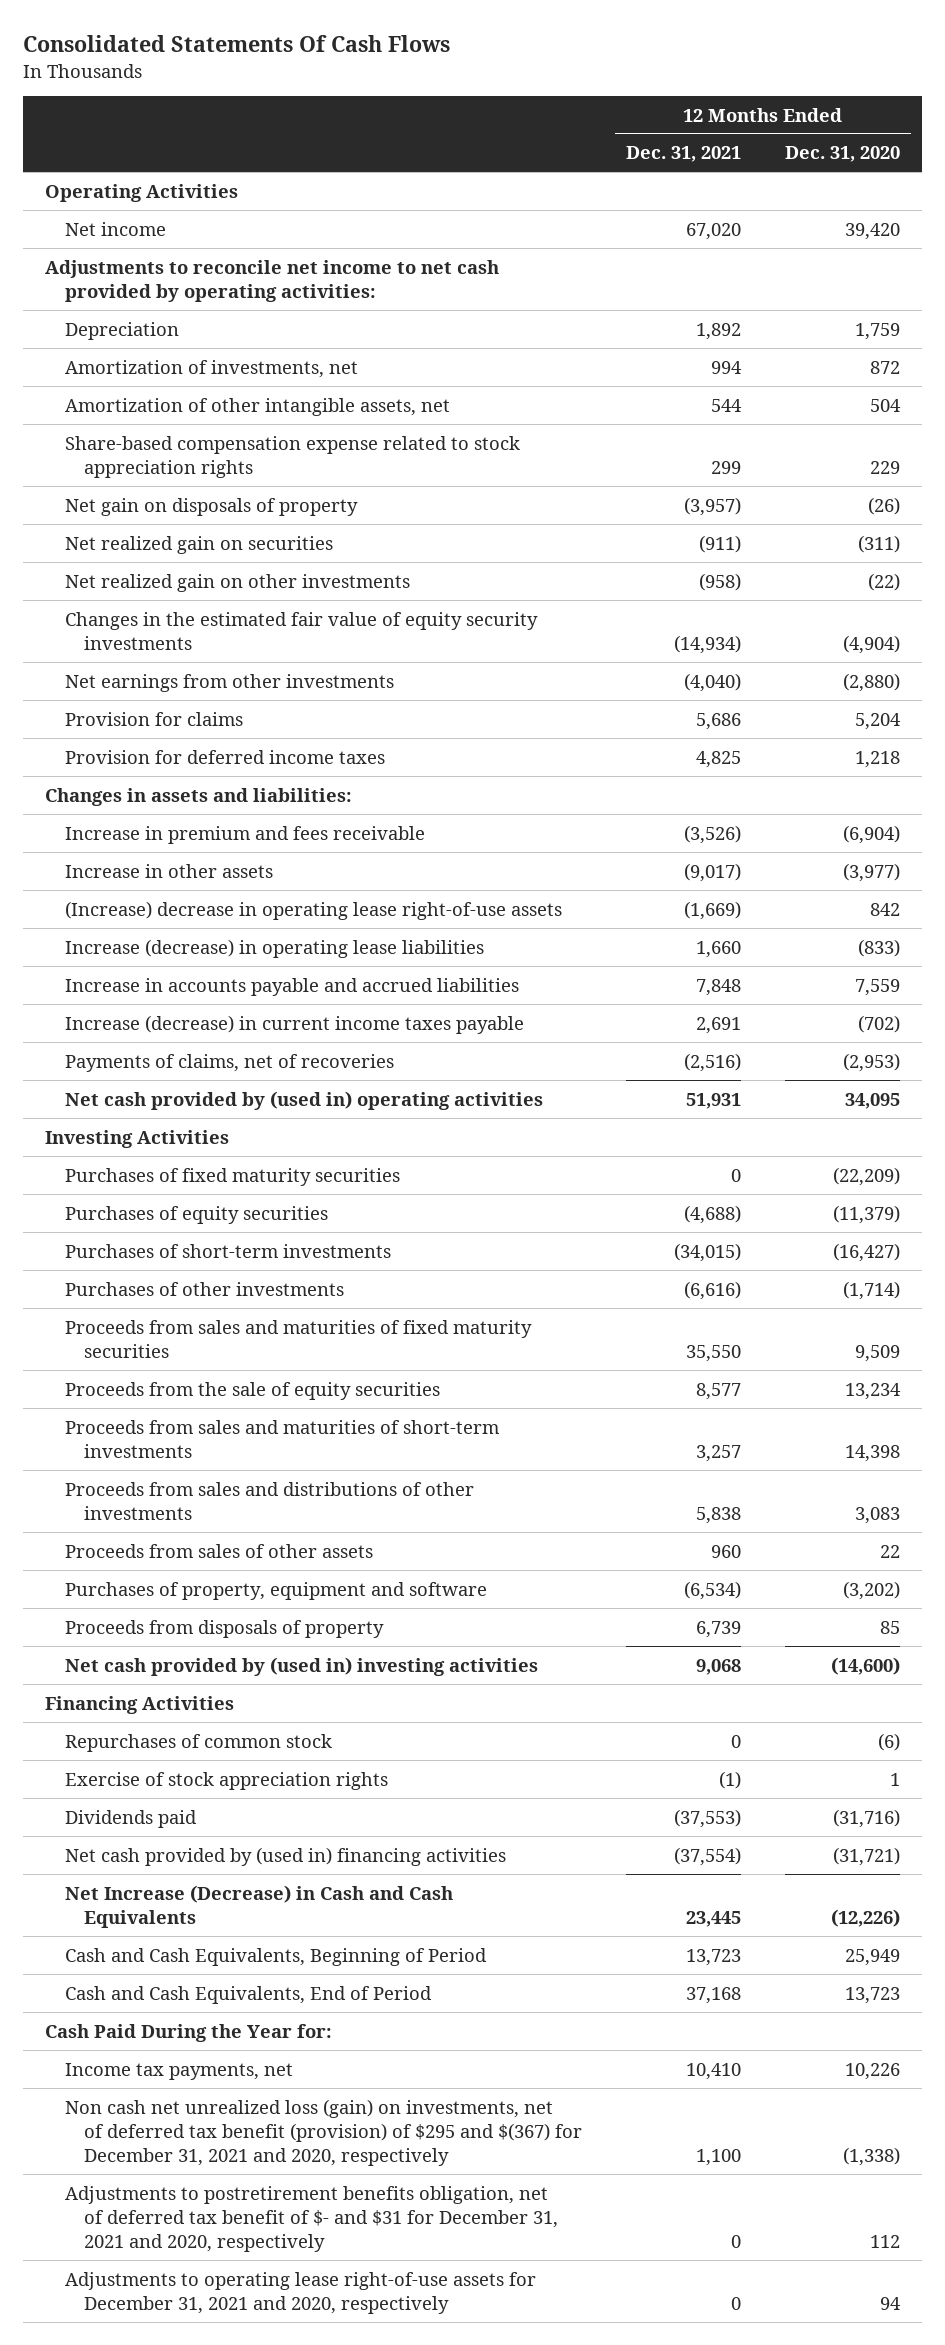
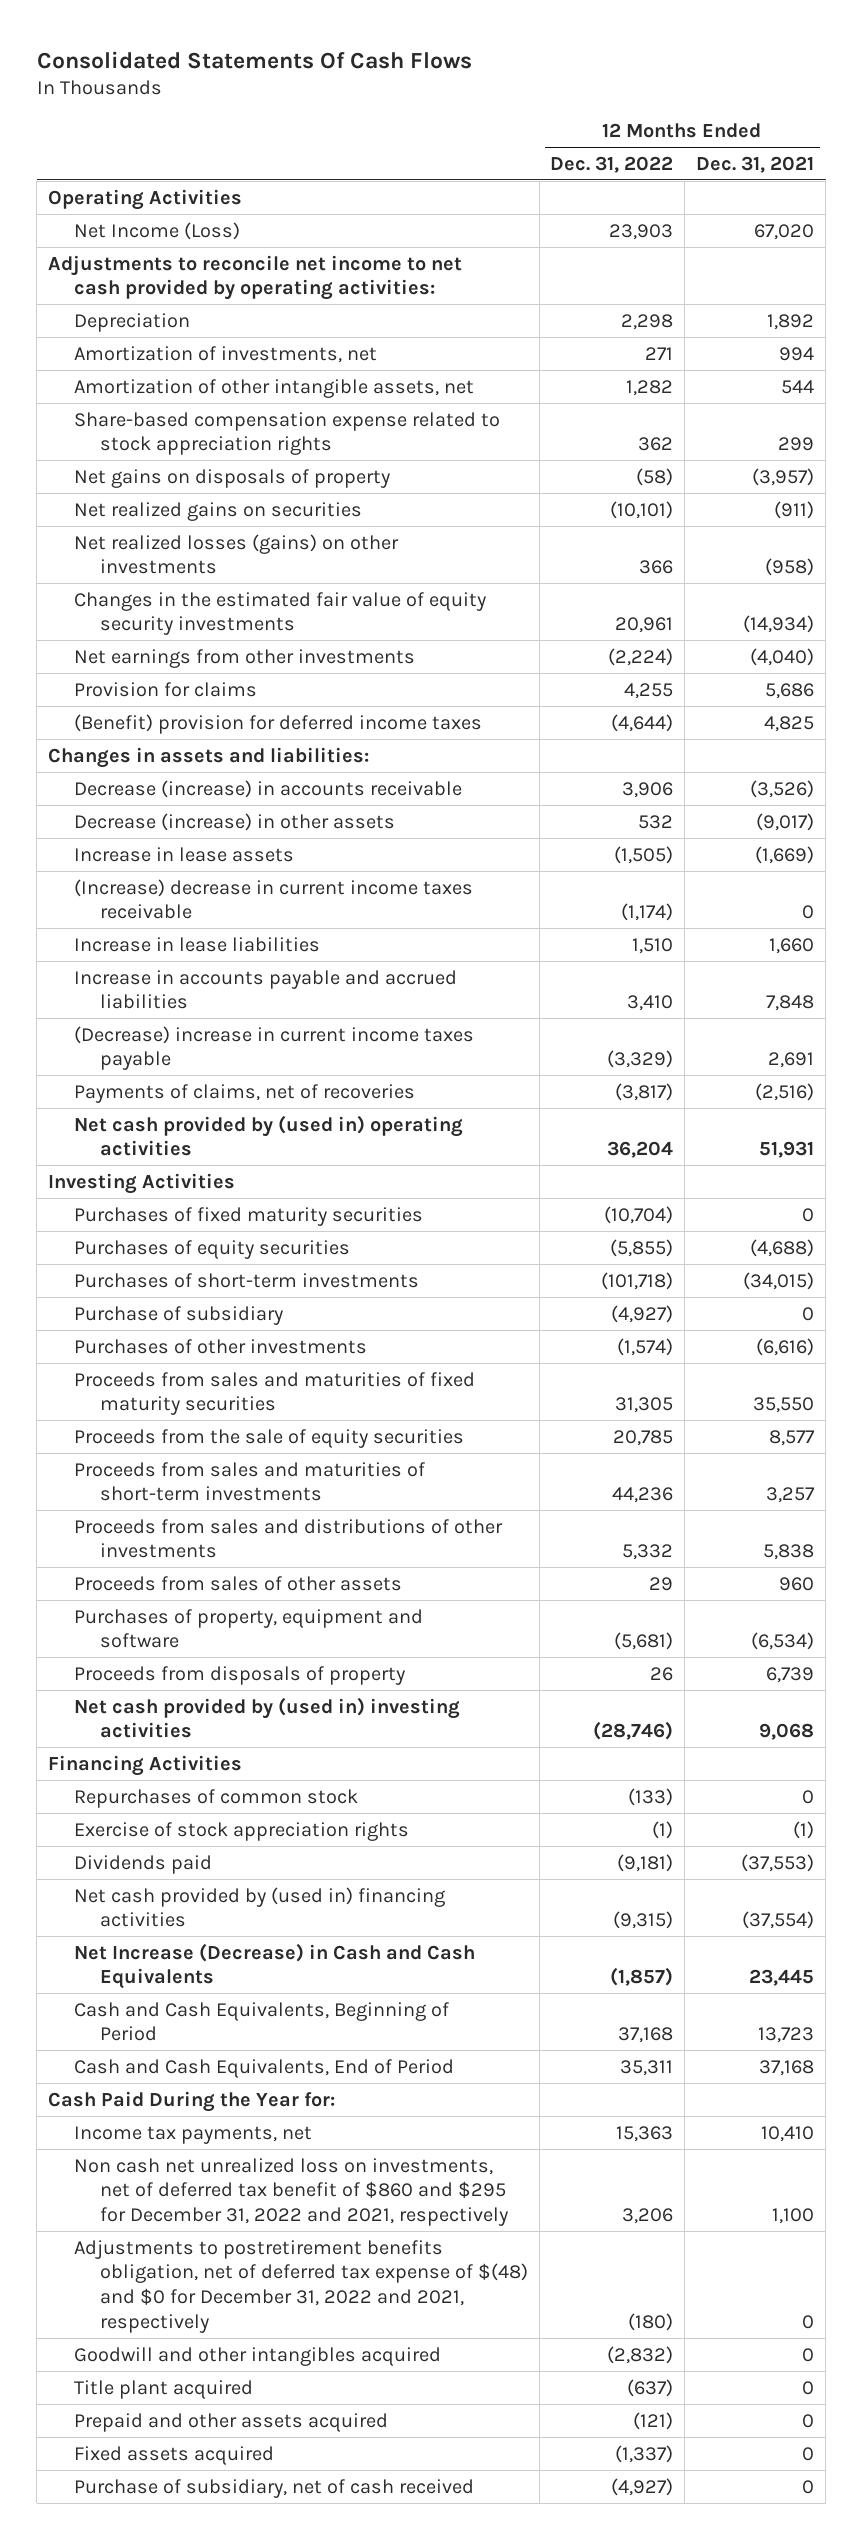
- | 12 Months Ended Dec. 31, 2021 | 12 Months Ended Dec. 31, 2020
+ | 12 Months Ended Dec. 31, 2022 | 12 Months Ended Dec. 31, 2021
- Net income | 67,020 | 39,420
+ Net Income (Loss) | 23,903 | 67,020
- Net gain on disposals of property | (3,957) | (26)
- Net realized gain on securities | (911) | (311)
- Net realized gain on other investments | (958) | (22)
+ Net gains on disposals of property | (58) | (3,957)
+ Net realized gains on securities | (10,101) | (911)
+ Net realized losses (gains) on other investments | 366 | (958)
- Provision for deferred income taxes | 4,825 | 1,218
+ (Benefit) provision for deferred income taxes | (4,644) | 4,825
- Increase in premium and fees receivable | (3,526) | (6,904)
- Increase in other assets | (9,017) | (3,977)
- (Increase) decrease in operating lease right-of-use assets | (1,669) | 842
- Increase (decrease) in operating lease liabilities | 1,660 | (833)
+ Decrease (increase) in accounts receivable | 3,906 | (3,526)
+ Decrease (increase) in other assets | 532 | (9,017)
+ Increase in lease assets | (1,505) | (1,669)
+ (Increase) decrease in current income taxes receivable | (1,174) | 0
+ Increase in lease liabilities | 1,510 | 1,660
- Increase (decrease) in current income taxes payable | 2,691 | (702)
+ (Decrease) increase in current income taxes payable | (3,329) | 2,691
+ Purchase of subsidiary | (4,927) | 0
- Non cash net unrealized loss (gain) on investments, net of deferred tax benefit (provision) of $295 and $(367) for December 31, 2021 and 2020, respectively | 1,100 | (1,338)
- Adjustments to postretirement benefits obligation, net of deferred tax benefit of $- and $31 for December 31, 2021 and 2020, respectively | 0 | 112
- Adjustments to operating lease right-of-use assets for December 31, 2021 and 2020, respectively | 0 | 94
+ Non cash net unrealized loss on investments, net of deferred tax benefit of $860 and $295 for December 31, 2022 and 2021, respectively | 3,206 | 1,100
+ Adjustments to postretirement benefits obligation, net of deferred tax expense of $(48) and $0 for December 31, 2022 and 2021, respectively | (180) | 0
+ Goodwill and other intangibles acquired | (2,832) | 0
+ Title plant acquired | (637) | 0
+ Prepaid and other assets acquired | (121) | 0
+ Fixed assets acquired | (1,337) | 0
+ Purchase of subsidiary, net of cash received | (4,927) | 0

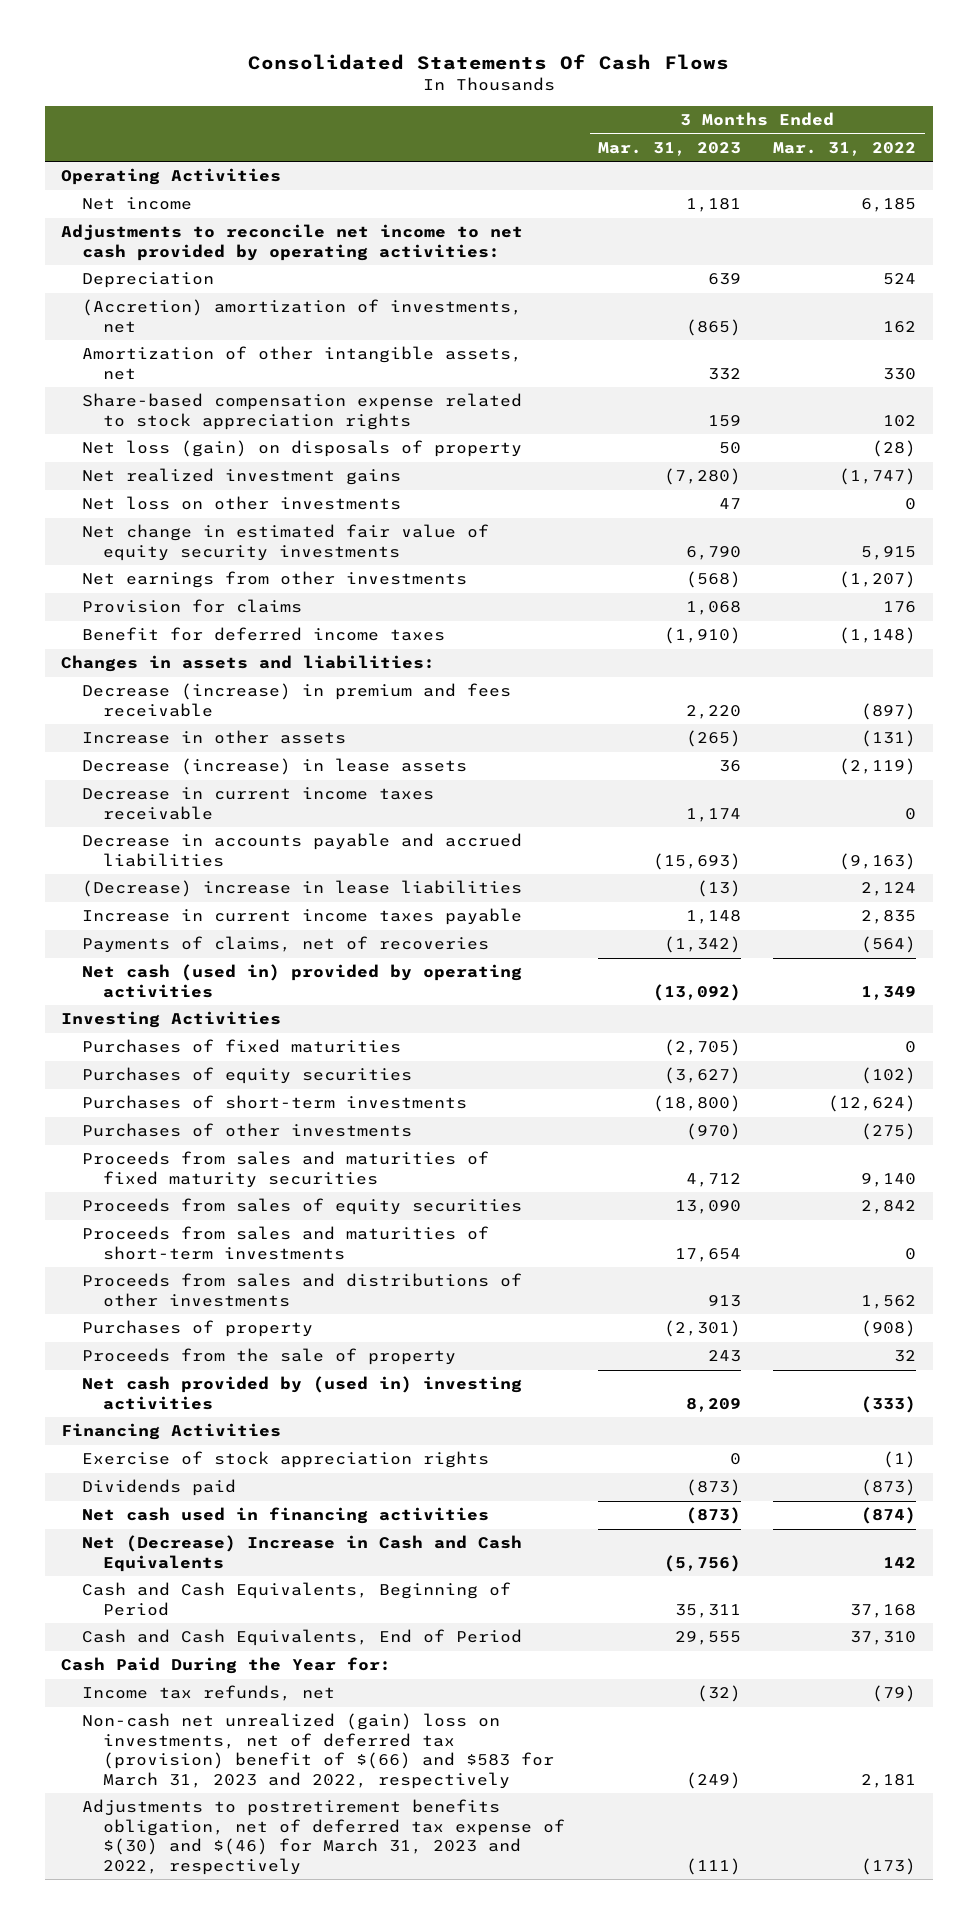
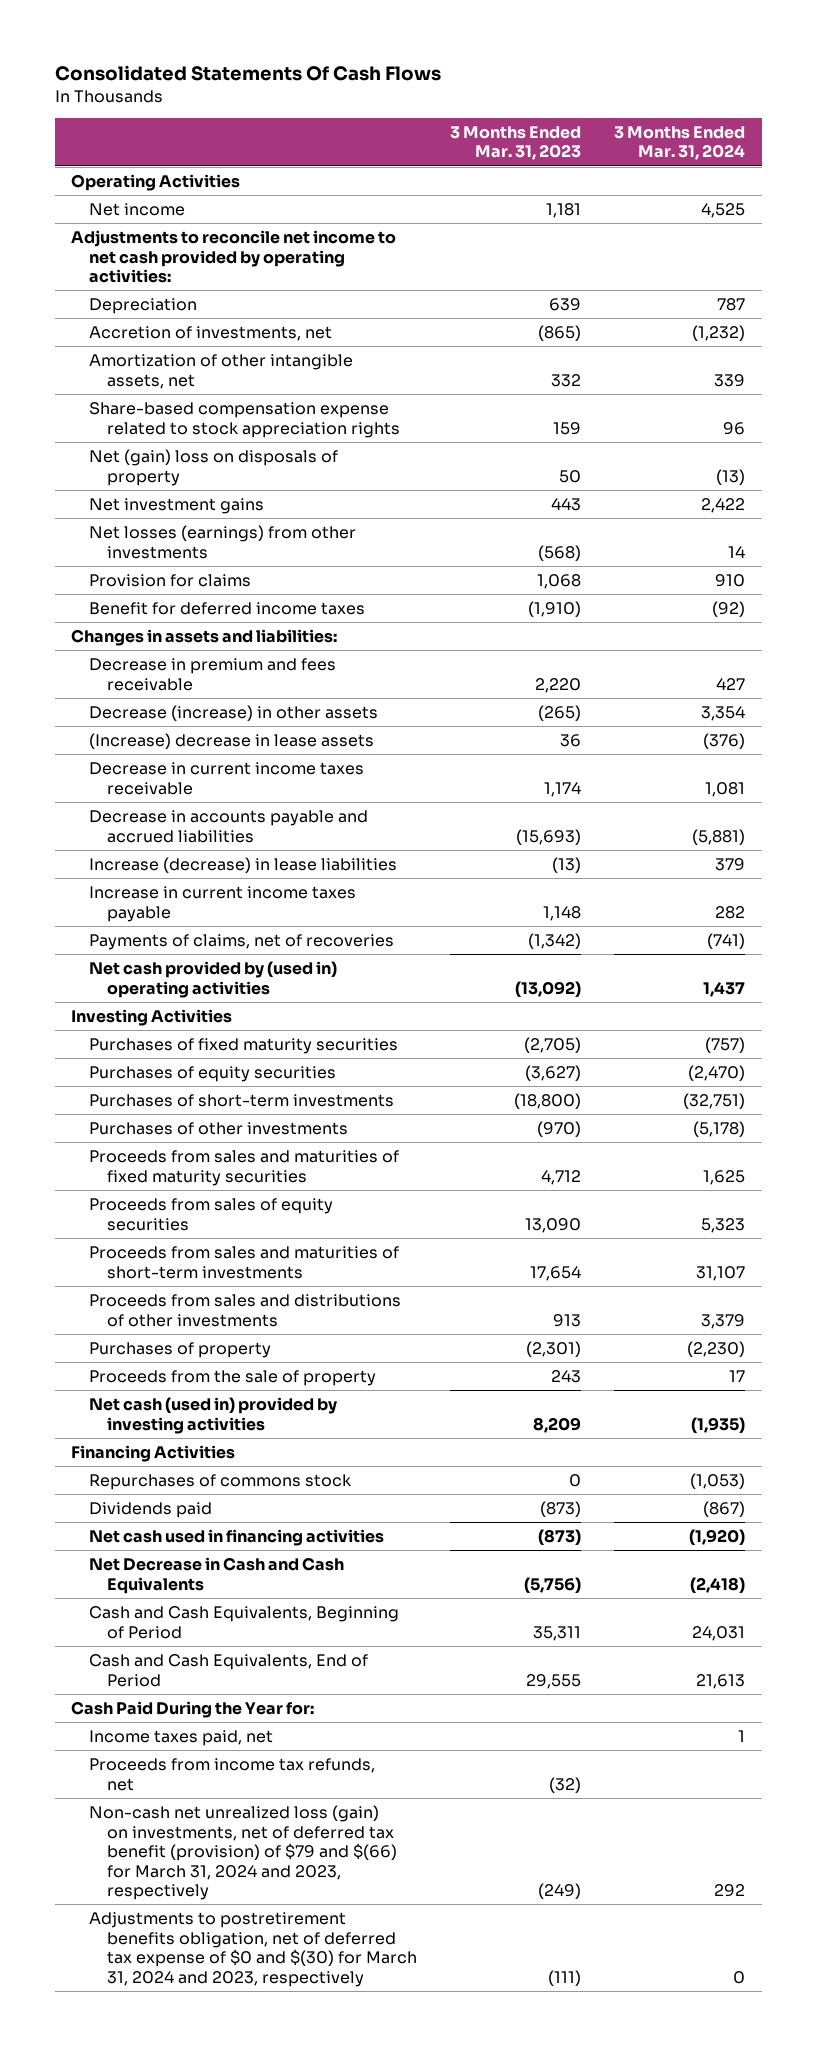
- | 3 Months Ended Mar. 31, 2023 | 3 Months Ended Mar. 31, 2022
+ | 3 Months Ended Mar. 31, 2023 | 3 Months Ended Mar. 31, 2024
- (Accretion) amortization of investments, net | (865) | 162
+ Accretion of investments, net | (865) | (1,232)
- Net loss (gain) on disposals of property | 50 | (28)
- Net realized investment gains | (7,280) | (1,747)
- Net loss on other investments | 47 | 0
- Net change in estimated fair value of equity security investments | 6,790 | 5,915
- Net earnings from other investments | (568) | (1,207)
+ Net (gain) loss on disposals of property | 50 | (13)
+ Net investment gains | 443 | 2,422
+ Net losses (earnings) from other investments | (568) | 14
- Decrease (increase) in premium and fees receivable | 2,220 | (897)
- Increase in other assets | (265) | (131)
- Decrease (increase) in lease assets | 36 | (2,119)
+ Decrease in premium and fees receivable | 2,220 | 427
+ Decrease (increase) in other assets | (265) | 3,354
+ (Increase) decrease in lease assets | 36 | (376)
- (Decrease) increase in lease liabilities | (13) | 2,124
+ Increase (decrease) in lease liabilities | (13) | 379
- Net cash (used in) provided by operating activities | (13,092) | 1,349
+ Net cash provided by (used in) operating activities | (13,092) | 1,437
- Purchases of fixed maturities | (2,705) | 0
+ Purchases of fixed maturity securities | (2,705) | (757)
- Net cash provided by (used in) investing activities | 8,209 | (333)
+ Net cash (used in) provided by investing activities | 8,209 | (1,935)
- Exercise of stock appreciation rights | 0 | (1)
+ Repurchases of commons stock | 0 | (1,053)
- Net (Decrease) Increase in Cash and Cash Equivalents | (5,756) | 142
+ Net Decrease in Cash and Cash Equivalents | (5,756) | (2,418)
- Income tax refunds, net | (32) | (79)
- Non-cash net unrealized (gain) loss on investments, net of deferred tax (provision) benefit of $(66) and $583 for March 31, 2023 and 2022, respectively | (249) | 2,181
- Adjustments to postretirement benefits obligation, net of deferred tax expense of $(30) and $(46) for March 31, 2023 and 2022, respectively | (111) | (173)
+ Income taxes paid, net | | 1
+ Proceeds from income tax refunds, net | (32) |
+ Non-cash net unrealized loss (gain) on investments, net of deferred tax benefit (provision) of $79 and $(66) for March 31, 2024 and 2023, respectively | (249) | 292
+ Adjustments to postretirement benefits obligation, net of deferred tax expense of $0 and $(30) for March 31, 2024 and 2023, respectively | (111) | 0

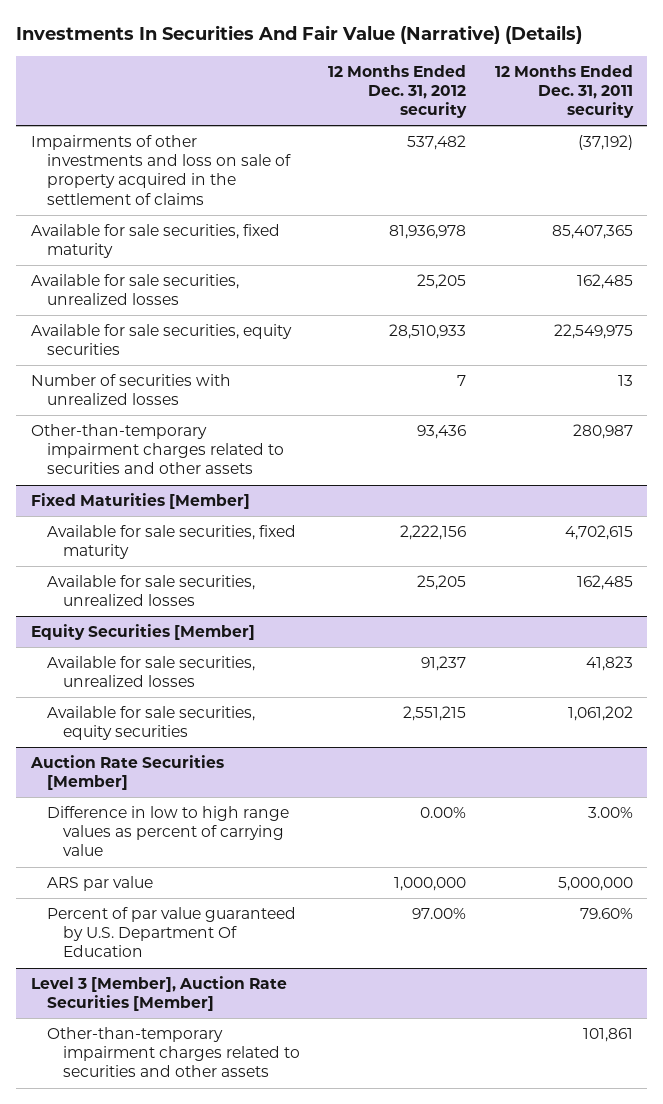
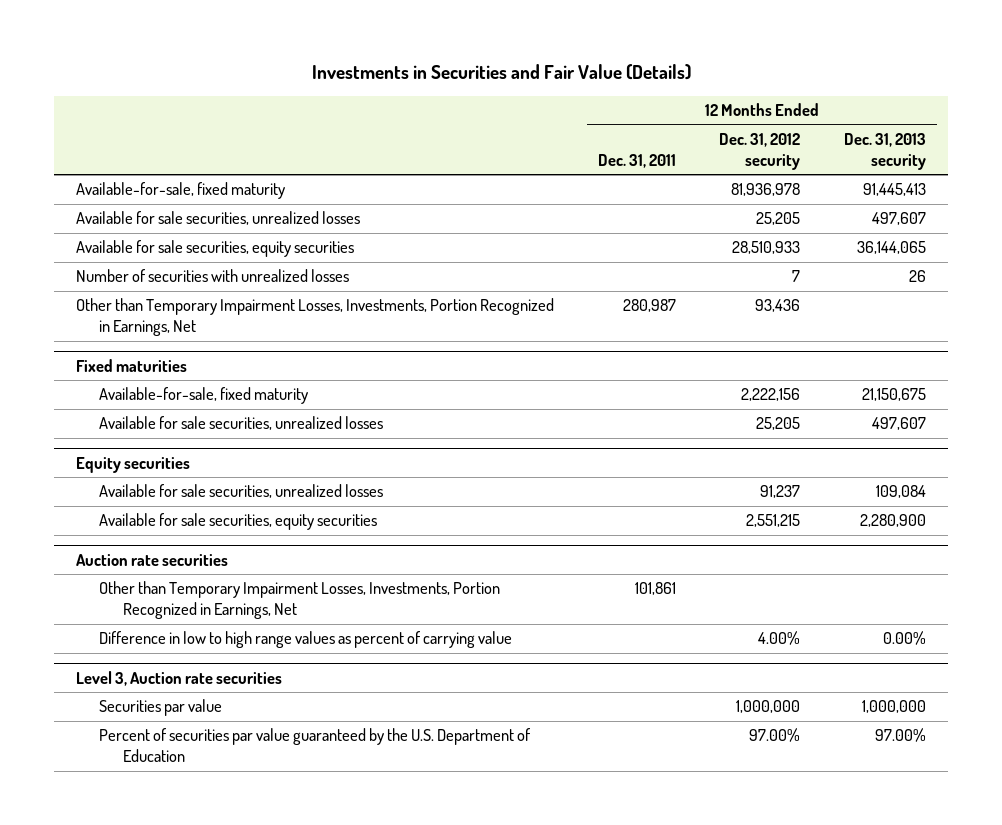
- Investments In Securities And Fair Value (Narrative) (Details)
+ Investments in Securities and Fair Value (Details)
- | 12 Months Ended Dec. 31, 2012 security | 12 Months Ended Dec. 31, 2011 security
+ | 12 Months Ended Dec. 31, 2011 | 12 Months Ended Dec. 31, 2012 security | 12 Months Ended Dec. 31, 2013 security
- Impairments of other investments and loss on sale of property acquired in the settlement of claims | 537,482 | (37,192)
- Available for sale securities, fixed maturity | 81,936,978 | 85,407,365
+ Available-for-sale, fixed maturity | | 81,936,978 | 91,445,413
- Other-than-temporary impairment charges related to securities and other assets | 93,436 | 280,987
- Fixed Maturities [Member]
- Available for sale securities, fixed maturity | 2,222,156 | 4,702,615
+ Other than Temporary Impairment Losses, Investments, Portion Recognized in Earnings, Net | 280,987 | 93,436 |
+ Fixed maturities
+ Available-for-sale, fixed maturity | | 2,222,156 | 21,150,675
- Equity Securities [Member]
+ Equity securities
- Auction Rate Securities [Member]
- Difference in low to high range values as percent of carrying value | 0.00% | 3.00%
- ARS par value | 1,000,000 | 5,000,000
- Percent of par value guaranteed by U.S. Department Of Education | 97.00% | 79.60%
- Level 3 [Member], Auction Rate Securities [Member]
- Other-than-temporary impairment charges related to securities and other assets | | 101,861
+ Auction rate securities
+ Other than Temporary Impairment Losses, Investments, Portion Recognized in Earnings, Net | 101,861 | |
+ Difference in low to high range values as percent of carrying value | | 4.00% | 0.00%
+ Level 3, Auction rate securities
+ Securities par value | | 1,000,000 | 1,000,000
+ Percent of securities par value guaranteed by the U.S. Department of Education | | 97.00% | 97.00%

